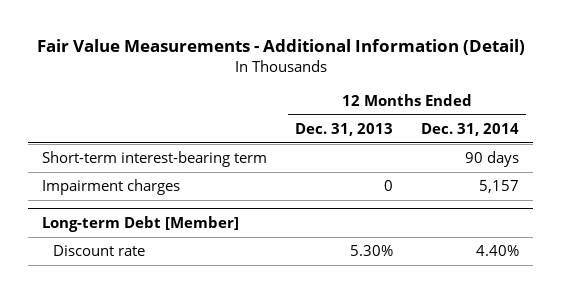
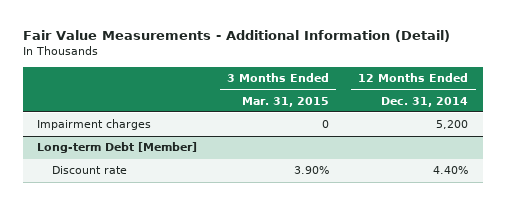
- | 12 Months Ended Dec. 31, 2013 | 12 Months Ended Dec. 31, 2014
+ | 3 Months Ended Mar. 31, 2015 | 12 Months Ended Dec. 31, 2014
- Short-term interest-bearing term | | 90 days
- Impairment charges | 0 | 5,157
+ Impairment charges | 0 | 5,200

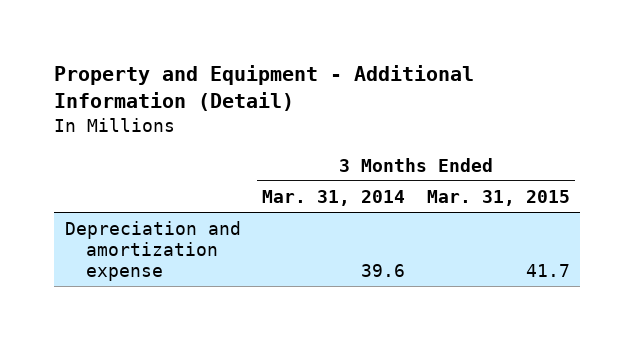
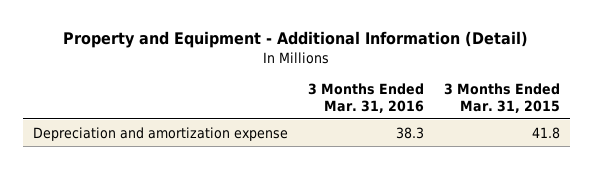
- | 3 Months Ended Mar. 31, 2014 | 3 Months Ended Mar. 31, 2015
+ | 3 Months Ended Mar. 31, 2016 | 3 Months Ended Mar. 31, 2015
- Depreciation and amortization expense | 39.6 | 41.7
+ Depreciation and amortization expense | 38.3 | 41.8

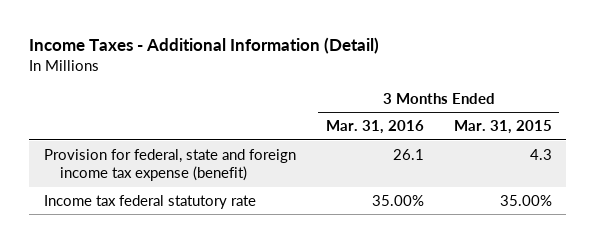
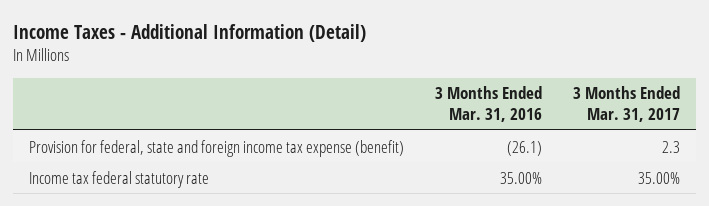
- | 3 Months Ended Mar. 31, 2016 | 3 Months Ended Mar. 31, 2015
+ | 3 Months Ended Mar. 31, 2016 | 3 Months Ended Mar. 31, 2017
- Provision for federal, state and foreign income tax expense (benefit) | 26.1 | 4.3
+ Provision for federal, state and foreign income tax expense (benefit) | (26.1) | 2.3

